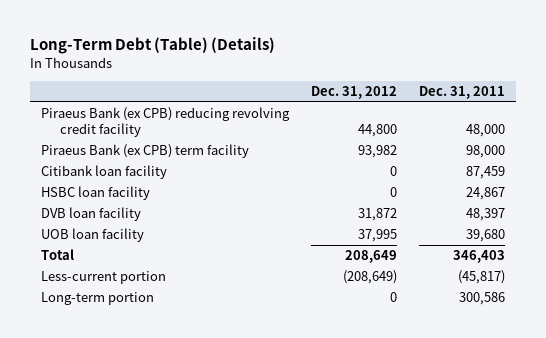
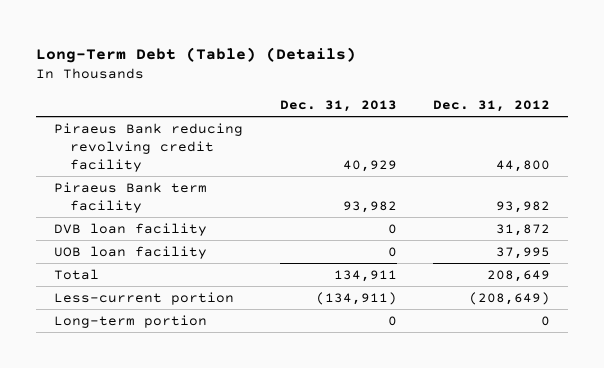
- | Dec. 31, 2012 | Dec. 31, 2011
+ | Dec. 31, 2013 | Dec. 31, 2012
- Piraeus Bank (ex CPB) reducing revolving credit facility | 44,800 | 48,000
- Piraeus Bank (ex CPB) term facility | 93,982 | 98,000
- Citibank loan facility | 0 | 87,459
- HSBC loan facility | 0 | 24,867
+ Piraeus Bank reducing revolving credit facility | 40,929 | 44,800
+ Piraeus Bank term facility | 93,982 | 93,982

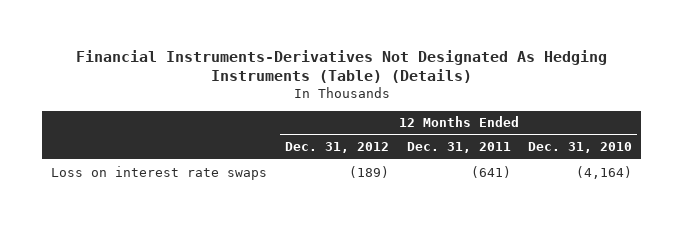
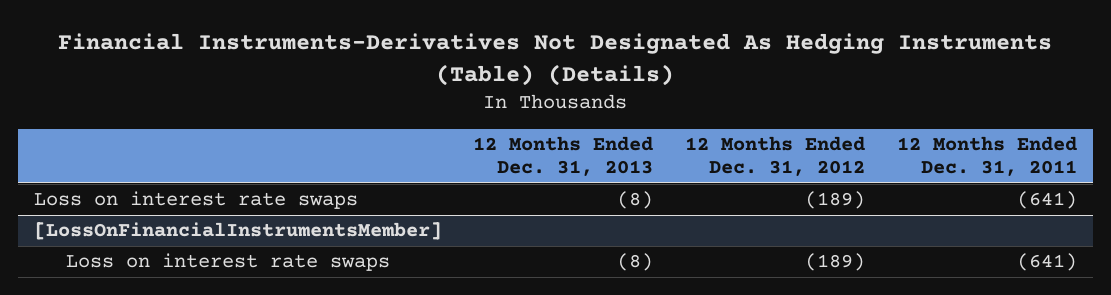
- | 12 Months Ended Dec. 31, 2012 | 12 Months Ended Dec. 31, 2011 | 12 Months Ended Dec. 31, 2010
+ | 12 Months Ended Dec. 31, 2013 | 12 Months Ended Dec. 31, 2012 | 12 Months Ended Dec. 31, 2011
+ [LossOnFinancialInstrumentsMember]
+ Loss on interest rate swaps | (8) | (189) | (641)

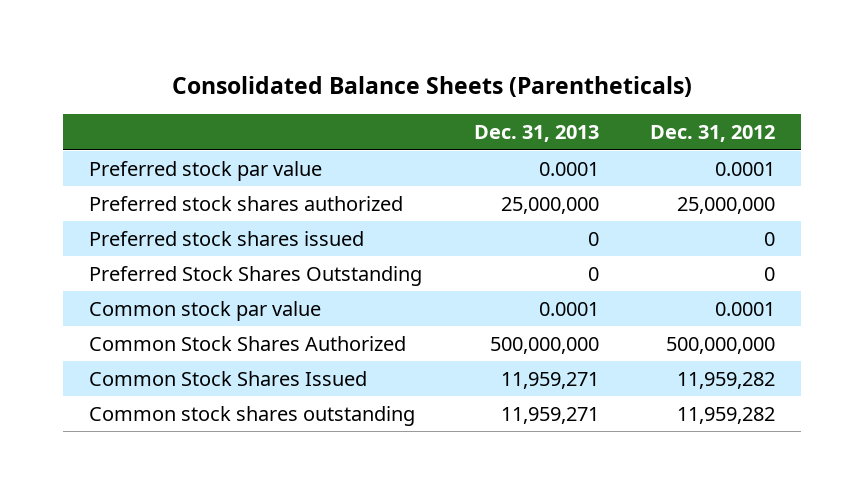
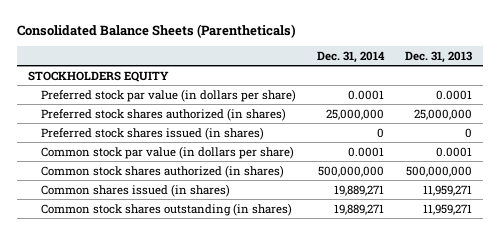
- | Dec. 31, 2013 | Dec. 31, 2012
+ | Dec. 31, 2014 | Dec. 31, 2013
- Preferred stock par value | 0.0001 | 0.0001
- Preferred stock shares authorized | 25,000,000 | 25,000,000
- Preferred stock shares issued | 0 | 0
- Preferred Stock Shares Outstanding | 0 | 0
- Common stock par value | 0.0001 | 0.0001
- Common Stock Shares Authorized | 500,000,000 | 500,000,000
- Common Stock Shares Issued | 11,959,271 | 11,959,282
- Common stock shares outstanding | 11,959,271 | 11,959,282
+ STOCKHOLDERS EQUITY
+ Preferred stock par value (in dollars per share) | 0.0001 | 0.0001
+ Preferred stock shares authorized (in shares) | 25,000,000 | 25,000,000
+ Preferred stock shares issued (in shares) | 0 | 0
+ Common stock par value (in dollars per share) | 0.0001 | 0.0001
+ Common stock shares authorized (in shares) | 500,000,000 | 500,000,000
+ Common shares issued (in shares) | 19,889,271 | 11,959,271
+ Common stock shares outstanding (in shares) | 19,889,271 | 11,959,271

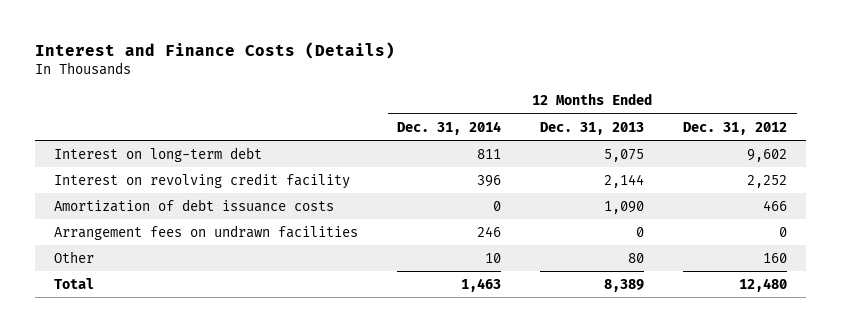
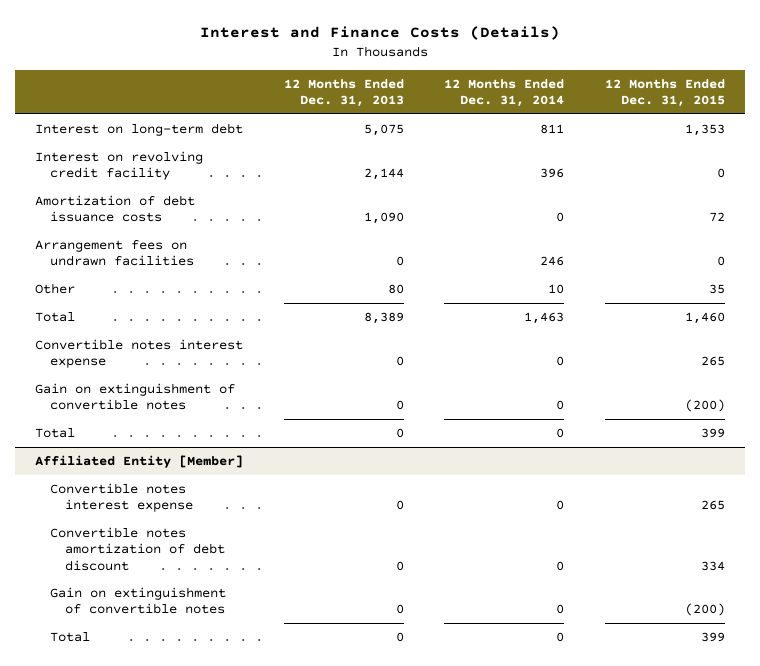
- | 12 Months Ended Dec. 31, 2014 | 12 Months Ended Dec. 31, 2013 | 12 Months Ended Dec. 31, 2012
+ | 12 Months Ended Dec. 31, 2013 | 12 Months Ended Dec. 31, 2014 | 12 Months Ended Dec. 31, 2015
+ Convertible notes interest expense | 0 | 0 | 265
+ Gain on extinguishment of convertible notes | 0 | 0 | (200)
+ Total | 0 | 0 | 399
+ Affiliated Entity [Member]
+ Convertible notes interest expense | 0 | 0 | 265
+ Convertible notes amortization of debt discount | 0 | 0 | 334
+ Gain on extinguishment of convertible notes | 0 | 0 | (200)
+ Total | 0 | 0 | 399

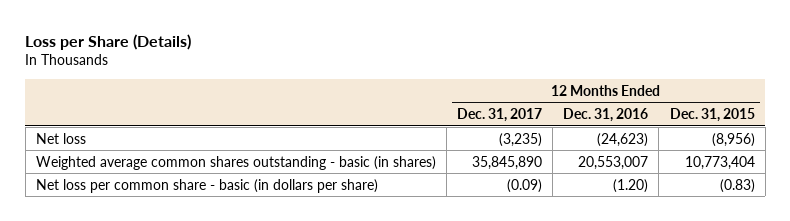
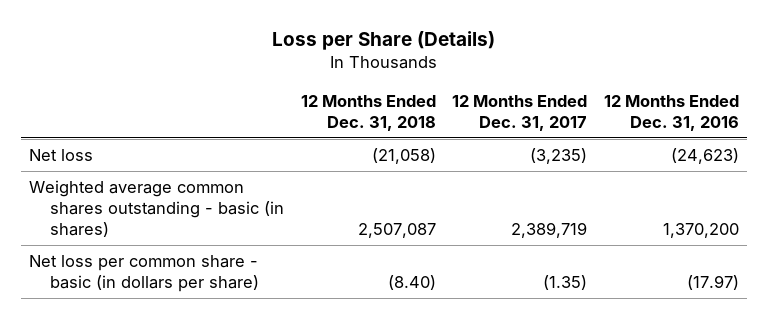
- | 12 Months Ended Dec. 31, 2017 | 12 Months Ended Dec. 31, 2016 | 12 Months Ended Dec. 31, 2015
+ | 12 Months Ended Dec. 31, 2018 | 12 Months Ended Dec. 31, 2017 | 12 Months Ended Dec. 31, 2016
- Weighted average common shares outstanding - basic (in shares) | 35,845,890 | 20,553,007 | 10,773,404
- Net loss per common share - basic (in dollars per share) | (0.09) | (1.20) | (0.83)
+ Weighted average common shares outstanding - basic (in shares) | 2,507,087 | 2,389,719 | 1,370,200
+ Net loss per common share - basic (in dollars per share) | (8.40) | (1.35) | (17.97)

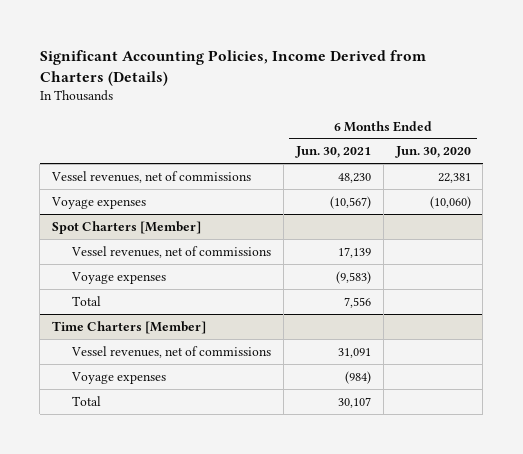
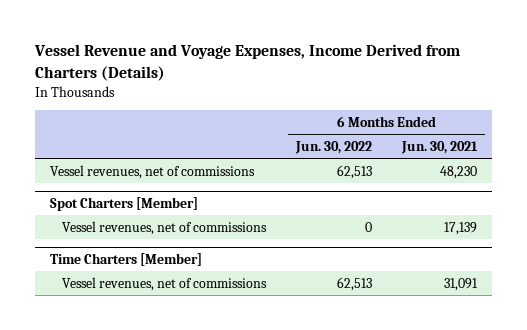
- Significant Accounting Policies, Income Derived from Charters (Details)
+ Vessel Revenue and Voyage Expenses, Income Derived from Charters (Details)
- | 6 Months Ended Jun. 30, 2021 | 6 Months Ended Jun. 30, 2020
+ | 6 Months Ended Jun. 30, 2022 | 6 Months Ended Jun. 30, 2021
- Voyage expenses | (10,567) | (10,060)
@ Spot Charters [Member]
- Voyage expenses | (9,583) |
- Total | 7,556 |
@ Time Charters [Member]
- Voyage expenses | (984) |
- Total | 30,107 |

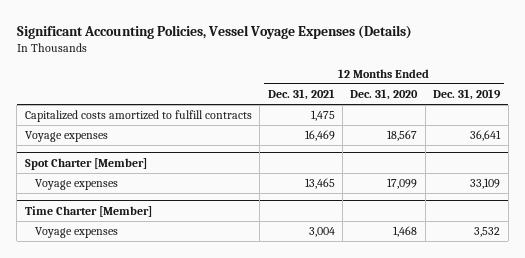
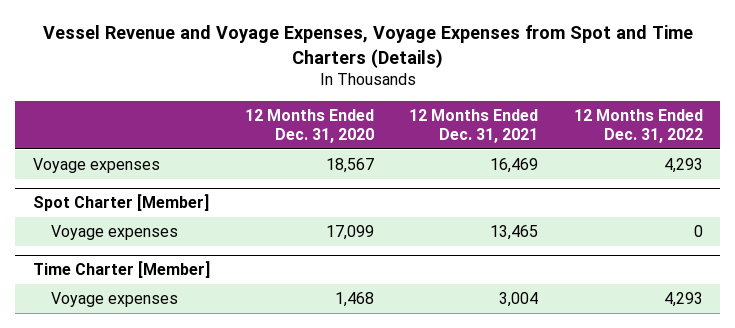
- Significant Accounting Policies, Vessel Voyage Expenses (Details)
+ Vessel Revenue and Voyage Expenses, Voyage Expenses from Spot and Time Charters (Details)
- | 12 Months Ended Dec. 31, 2021 | 12 Months Ended Dec. 31, 2020 | 12 Months Ended Dec. 31, 2019
+ | 12 Months Ended Dec. 31, 2020 | 12 Months Ended Dec. 31, 2021 | 12 Months Ended Dec. 31, 2022
- Capitalized costs amortized to fulfill contracts | 1,475 | |

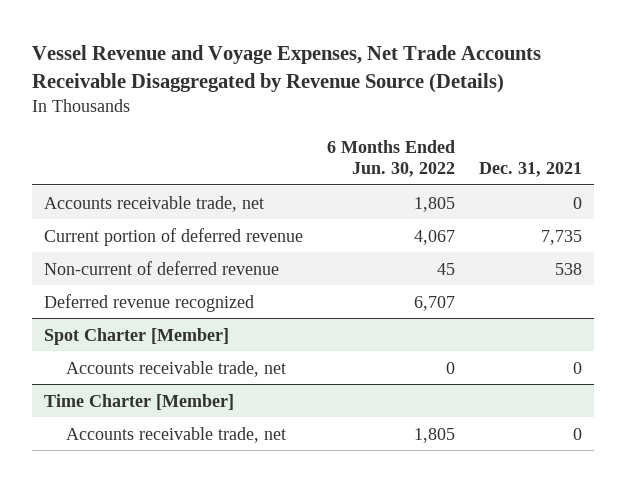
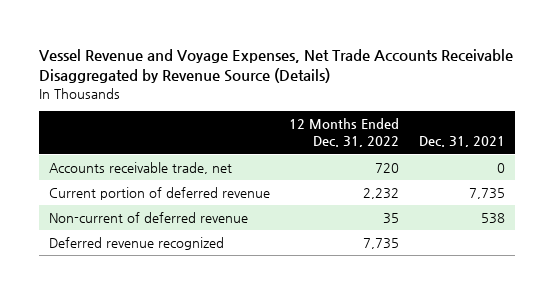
- | 6 Months Ended Jun. 30, 2022 | Dec. 31, 2021
+ | 12 Months Ended Dec. 31, 2022 | Dec. 31, 2021
- Spot Charter [Member]
- Accounts receivable trade, net | 0 | 0
- Time Charter [Member]
- Accounts receivable trade, net | 1,805 | 0

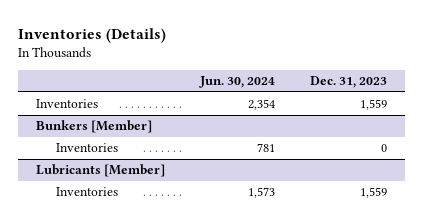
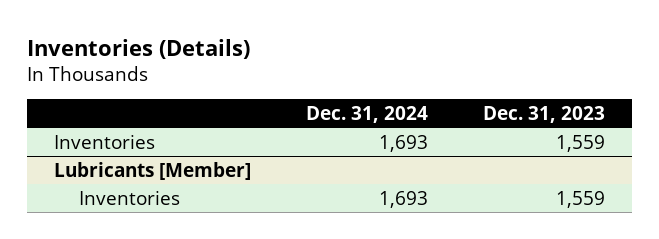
- | Jun. 30, 2024 | Dec. 31, 2023
+ | Dec. 31, 2024 | Dec. 31, 2023
- Bunkers [Member]
- Inventories | 781 | 0

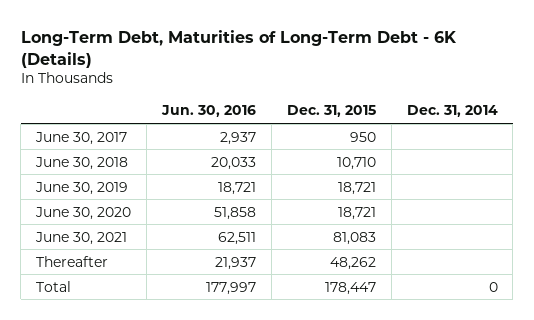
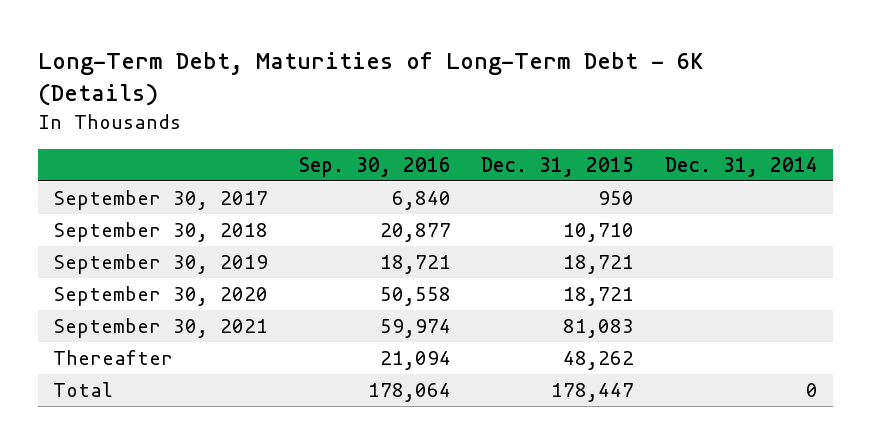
- | Jun. 30, 2016 | Dec. 31, 2015 | Dec. 31, 2014
+ | Sep. 30, 2016 | Dec. 31, 2015 | Dec. 31, 2014
- June 30, 2017 | 2,937 | 950 |
- June 30, 2018 | 20,033 | 10,710 |
- June 30, 2019 | 18,721 | 18,721 |
- June 30, 2020 | 51,858 | 18,721 |
- June 30, 2021 | 62,511 | 81,083 |
+ September 30, 2017 | 6,840 | 950 |
+ September 30, 2018 | 20,877 | 10,710 |
+ September 30, 2019 | 18,721 | 18,721 |
+ September 30, 2020 | 50,558 | 18,721 |
+ September 30, 2021 | 59,974 | 81,083 |

